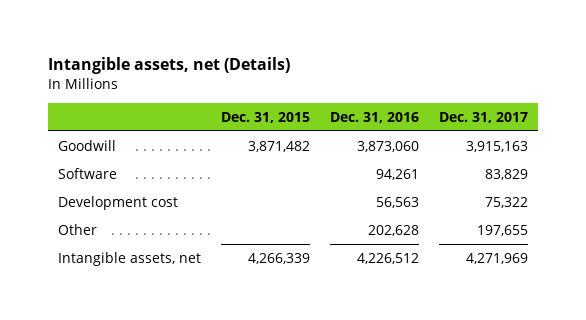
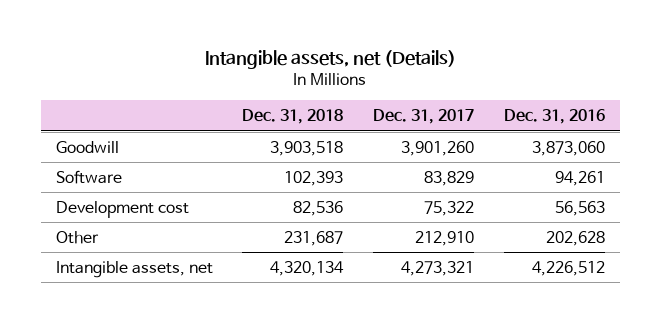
- | Dec. 31, 2015 | Dec. 31, 2016 | Dec. 31, 2017
+ | Dec. 31, 2018 | Dec. 31, 2017 | Dec. 31, 2016
- Goodwill | 3,871,482 | 3,873,060 | 3,915,163
+ Goodwill | 3,903,518 | 3,901,260 | 3,873,060
- Other | | 202,628 | 197,655
- Intangible assets, net | 4,266,339 | 4,226,512 | 4,271,969
+ Other | 231,687 | 212,910 | 202,628
+ Intangible assets, net | 4,320,134 | 4,273,321 | 4,226,512

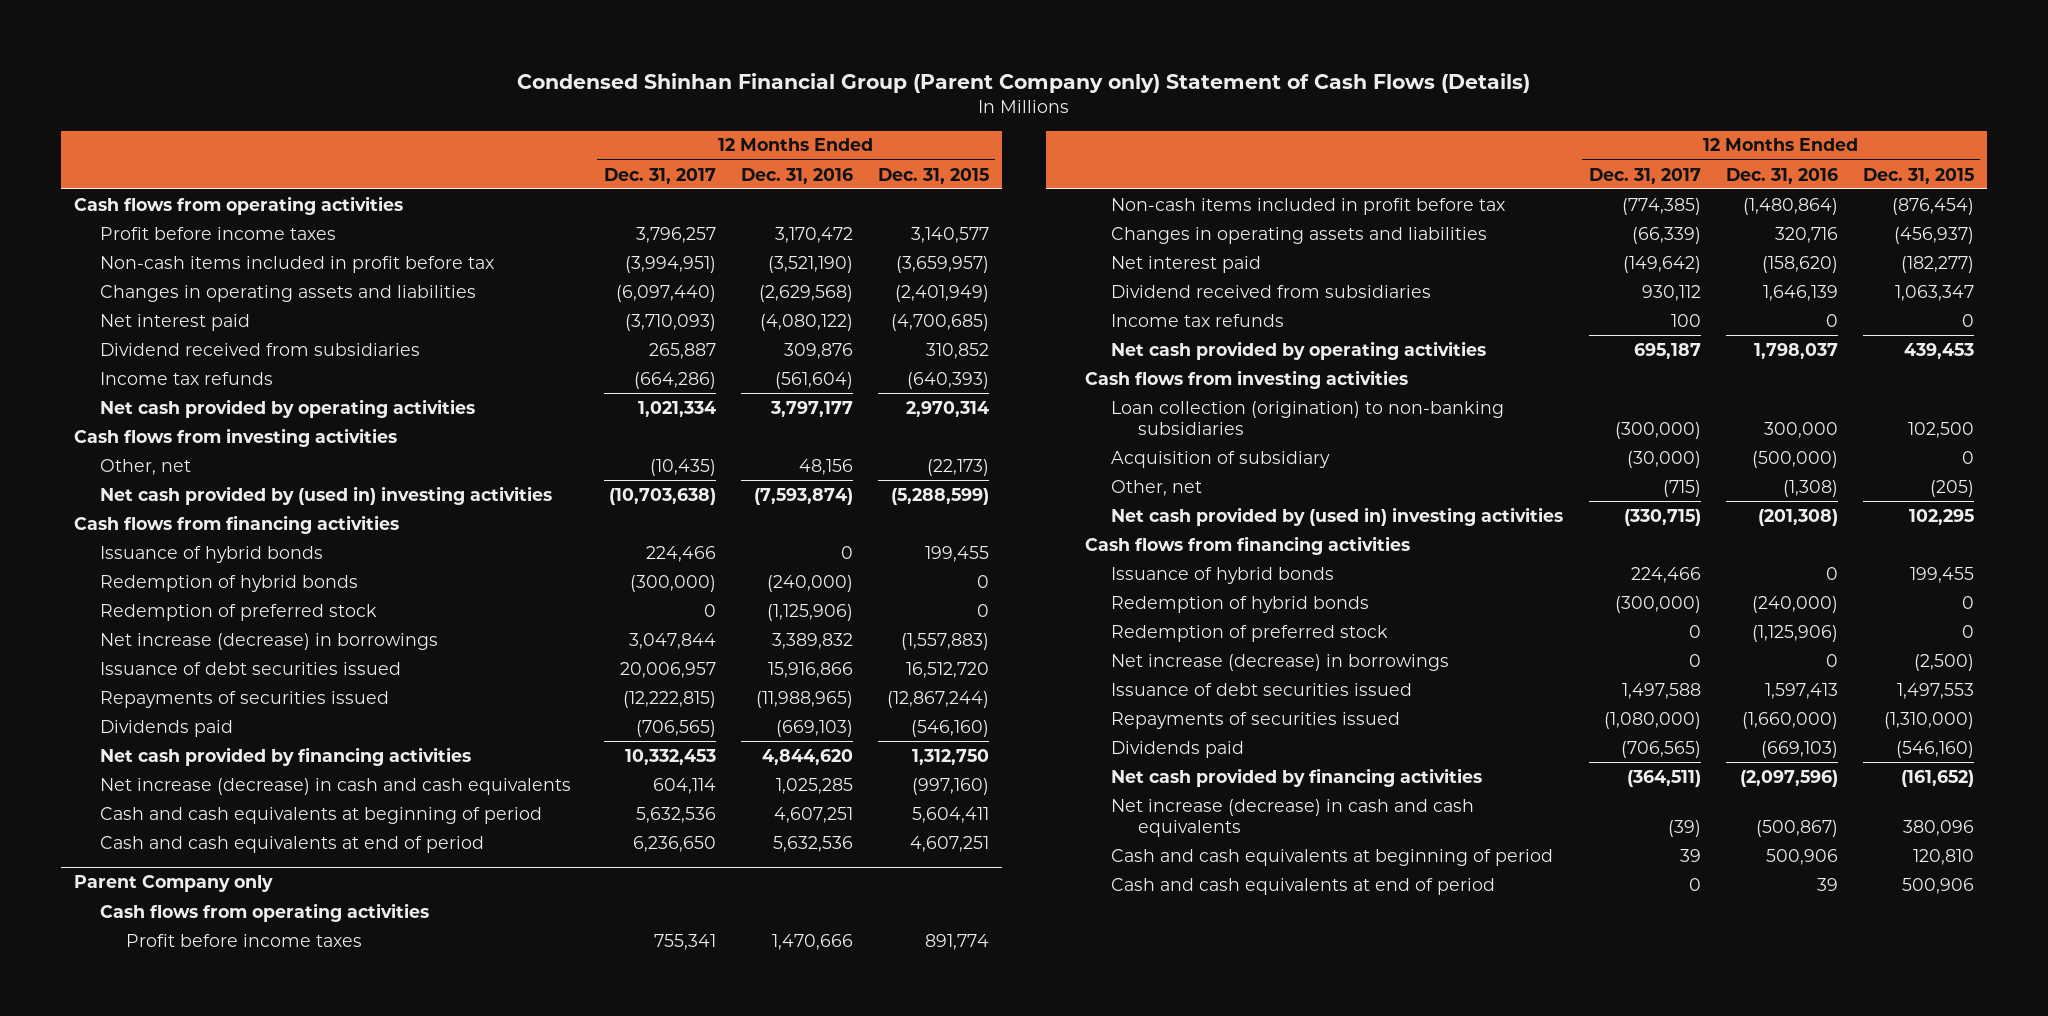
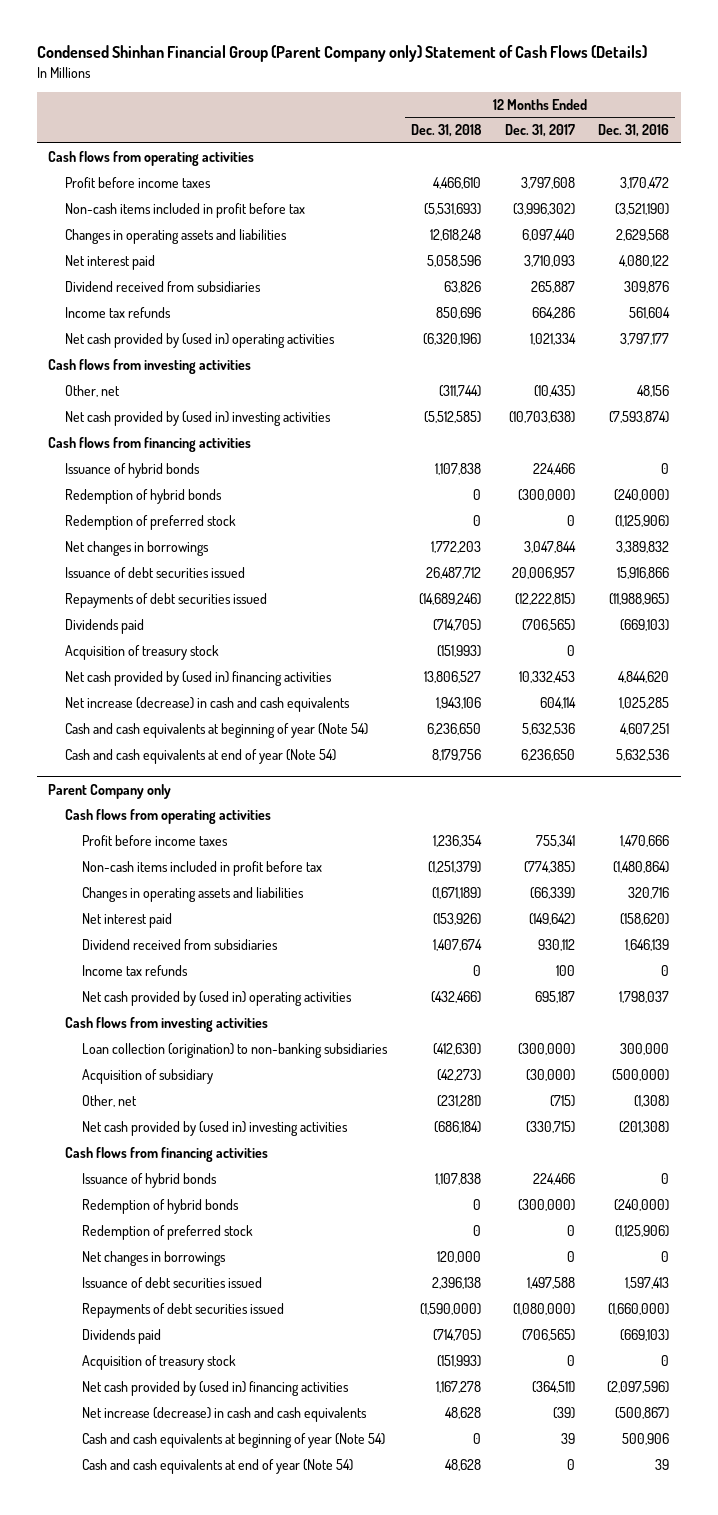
- | 12 Months Ended Dec. 31, 2017 | 12 Months Ended Dec. 31, 2016 | 12 Months Ended Dec. 31, 2015
+ | 12 Months Ended Dec. 31, 2018 | 12 Months Ended Dec. 31, 2017 | 12 Months Ended Dec. 31, 2016
- Profit before income taxes | 3,796,257 | 3,170,472 | 3,140,577
- Non-cash items included in profit before tax | (3,994,951) | (3,521,190) | (3,659,957)
- Changes in operating assets and liabilities | (6,097,440) | (2,629,568) | (2,401,949)
- Net interest paid | (3,710,093) | (4,080,122) | (4,700,685)
+ Profit before income taxes | 4,466,610 | 3,797,608 | 3,170,472
+ Non-cash items included in profit before tax | (5,531,693) | (3,996,302) | (3,521,190)
+ Changes in operating assets and liabilities | 12,618,248 | 6,097,440 | 2,629,568
+ Net interest paid | 5,058,596 | 3,710,093 | 4,080,122
- Income tax refunds | (664,286) | (561,604) | (640,393)
- Net cash provided by operating activities | 1,021,334 | 3,797,177 | 2,970,314
+ Income tax refunds | 850,696 | 664,286 | 561,604
+ Net cash provided by (used in) operating activities | (6,320,196) | 1,021,334 | 3,797,177
- Net increase (decrease) in borrowings | 3,047,844 | 3,389,832 | (1,557,883)
+ Net changes in borrowings | 1,772,203 | 3,047,844 | 3,389,832
- Repayments of securities issued | (12,222,815) | (11,988,965) | (12,867,244)
+ Repayments of debt securities issued | (14,689,246) | (12,222,815) | (11,988,965)
- Net cash provided by financing activities | 10,332,453 | 4,844,620 | 1,312,750
+ Acquisition of treasury stock | (151,993) | 0 |
+ Net cash provided by (used in) financing activities | 13,806,527 | 10,332,453 | 4,844,620
- Cash and cash equivalents at beginning of period | 5,632,536 | 4,607,251 | 5,604,411
- Cash and cash equivalents at end of period | 6,236,650 | 5,632,536 | 4,607,251
+ Cash and cash equivalents at beginning of year (Note 54) | 6,236,650 | 5,632,536 | 4,607,251
+ Cash and cash equivalents at end of year (Note 54) | 8,179,756 | 6,236,650 | 5,632,536
@ Parent Company only
- Net cash provided by operating activities | 695,187 | 1,798,037 | 439,453
+ Net cash provided by (used in) operating activities | (432,466) | 695,187 | 1,798,037
- Net increase (decrease) in borrowings | 0 | 0 | (2,500)
+ Net changes in borrowings | 120,000 | 0 | 0
- Repayments of securities issued | (1,080,000) | (1,660,000) | (1,310,000)
+ Repayments of debt securities issued | (1,590,000) | (1,080,000) | (1,660,000)
- Net cash provided by financing activities | (364,511) | (2,097,596) | (161,652)
+ Acquisition of treasury stock | (151,993) | 0 | 0
+ Net cash provided by (used in) financing activities | 1,167,278 | (364,511) | (2,097,596)
- Cash and cash equivalents at beginning of period | 39 | 500,906 | 120,810
- Cash and cash equivalents at end of period | 0 | 39 | 500,906
+ Cash and cash equivalents at beginning of year (Note 54) | 0 | 39 | 500,906
+ Cash and cash equivalents at end of year (Note 54) | 48,628 | 0 | 39

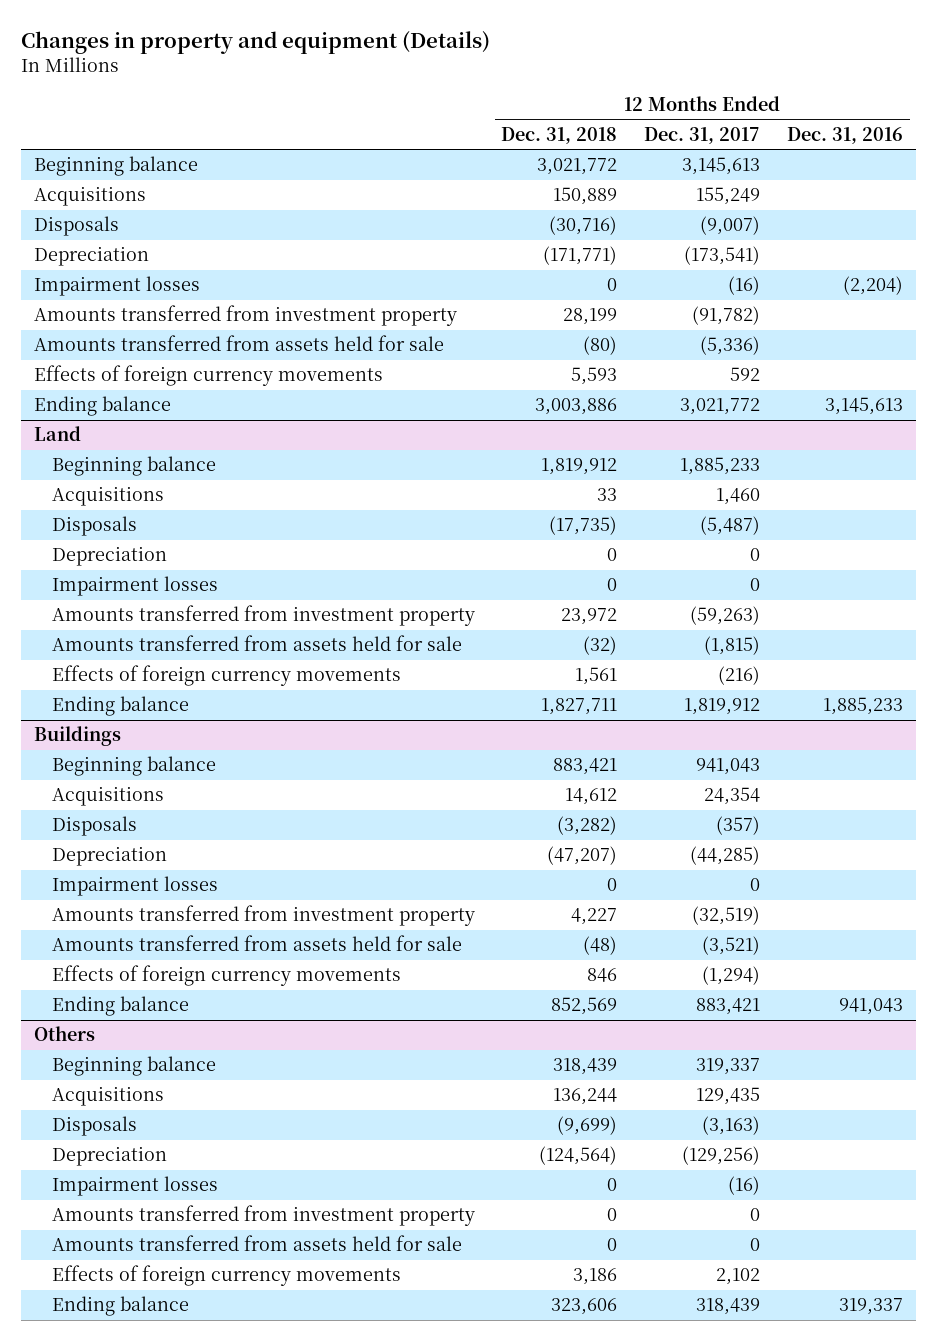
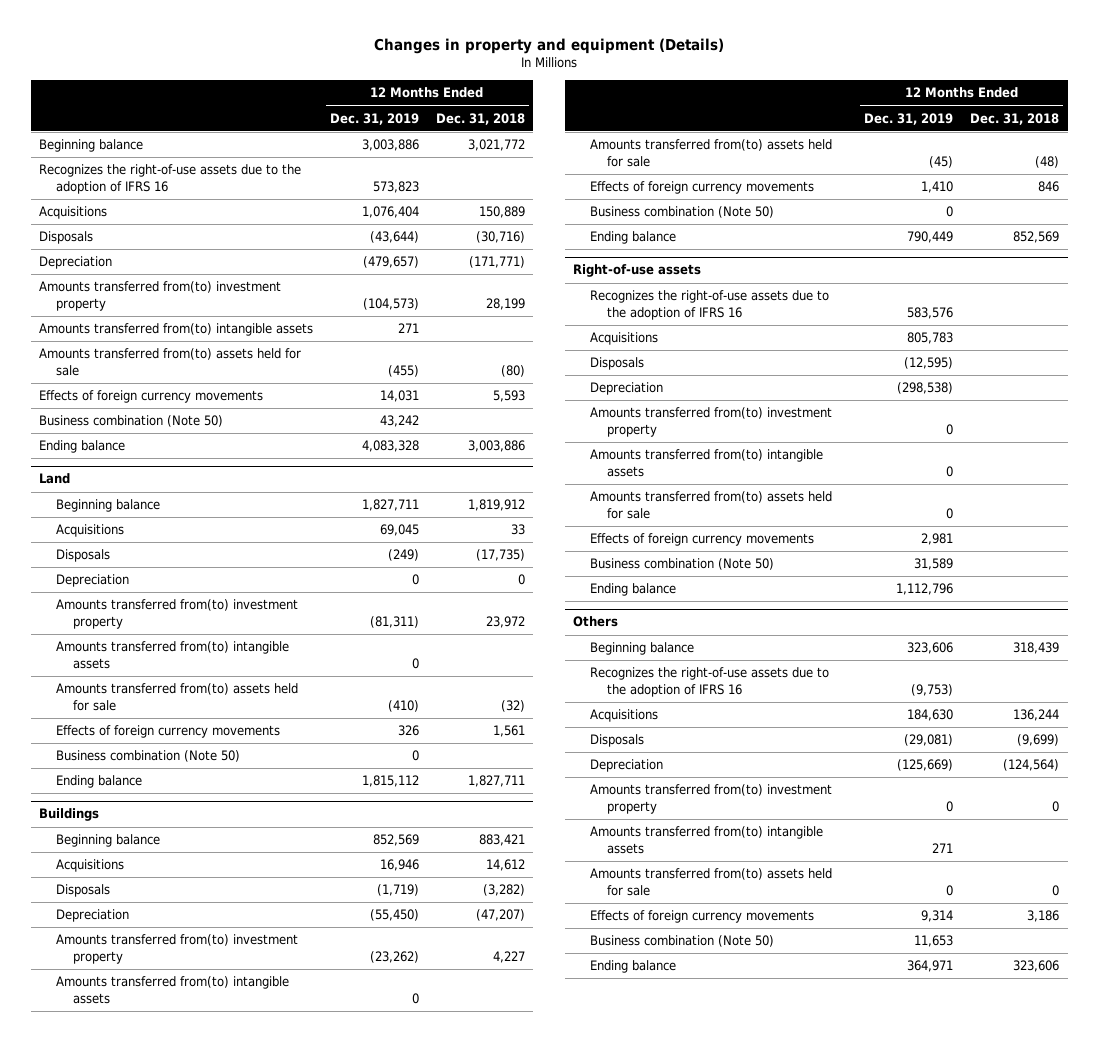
- | 12 Months Ended Dec. 31, 2018 | 12 Months Ended Dec. 31, 2017 | 12 Months Ended Dec. 31, 2016
+ | 12 Months Ended Dec. 31, 2019 | 12 Months Ended Dec. 31, 2018
+ Recognizes the right-of-use assets due to the adoption of IFRS 16 | 573,823 |
- Impairment losses | 0 | (16) | (2,204)
- Amounts transferred from investment property | 28,199 | (91,782) |
- Amounts transferred from assets held for sale | (80) | (5,336) |
+ Amounts transferred from(to) investment property | (104,573) | 28,199
+ Amounts transferred from(to) intangible assets | 271 |
+ Amounts transferred from(to) assets held for sale | (455) | (80)
+ Business combination (Note 50) | 43,242 |
@ Land
- Impairment losses | 0 | 0 |
- Amounts transferred from investment property | 23,972 | (59,263) |
- Amounts transferred from assets held for sale | (32) | (1,815) |
+ Amounts transferred from(to) investment property | (81,311) | 23,972
+ Amounts transferred from(to) intangible assets | 0 |
+ Amounts transferred from(to) assets held for sale | (410) | (32)
+ Business combination (Note 50) | 0 |
@ Buildings
- Impairment losses | 0 | 0 |
- Amounts transferred from investment property | 4,227 | (32,519) |
- Amounts transferred from assets held for sale | (48) | (3,521) |
+ Amounts transferred from(to) investment property | (23,262) | 4,227
+ Amounts transferred from(to) intangible assets | 0 |
+ Amounts transferred from(to) assets held for sale | (45) | (48)
+ Business combination (Note 50) | 0 |
+ Right-of-use assets
+ Recognizes the right-of-use assets due to the adoption of IFRS 16 | 583,576 |
+ Acquisitions | 805,783 |
+ Disposals | (12,595) |
+ Depreciation | (298,538) |
+ Amounts transferred from(to) investment property | 0 |
+ Amounts transferred from(to) intangible assets | 0 |
+ Amounts transferred from(to) assets held for sale | 0 |
+ Effects of foreign currency movements | 2,981 |
+ Business combination (Note 50) | 31,589 |
+ Ending balance | 1,112,796 |
@ Others
+ Recognizes the right-of-use assets due to the adoption of IFRS 16 | (9,753) |
- Impairment losses | 0 | (16) |
- Amounts transferred from investment property | 0 | 0 |
- Amounts transferred from assets held for sale | 0 | 0 |
+ Amounts transferred from(to) investment property | 0 | 0
+ Amounts transferred from(to) intangible assets | 271 |
+ Amounts transferred from(to) assets held for sale | 0 | 0
+ Business combination (Note 50) | 11,653 |

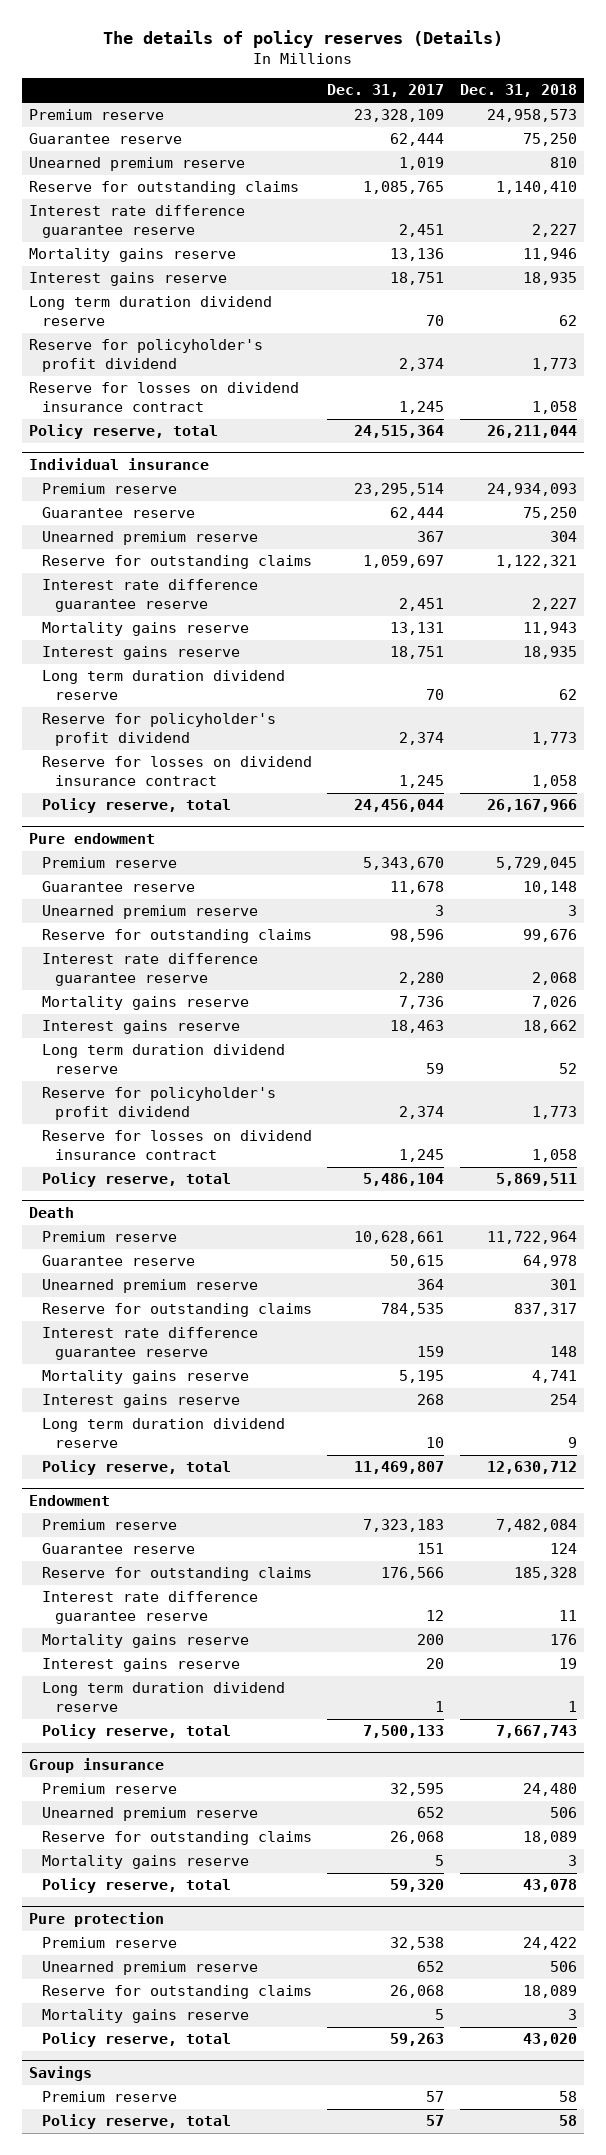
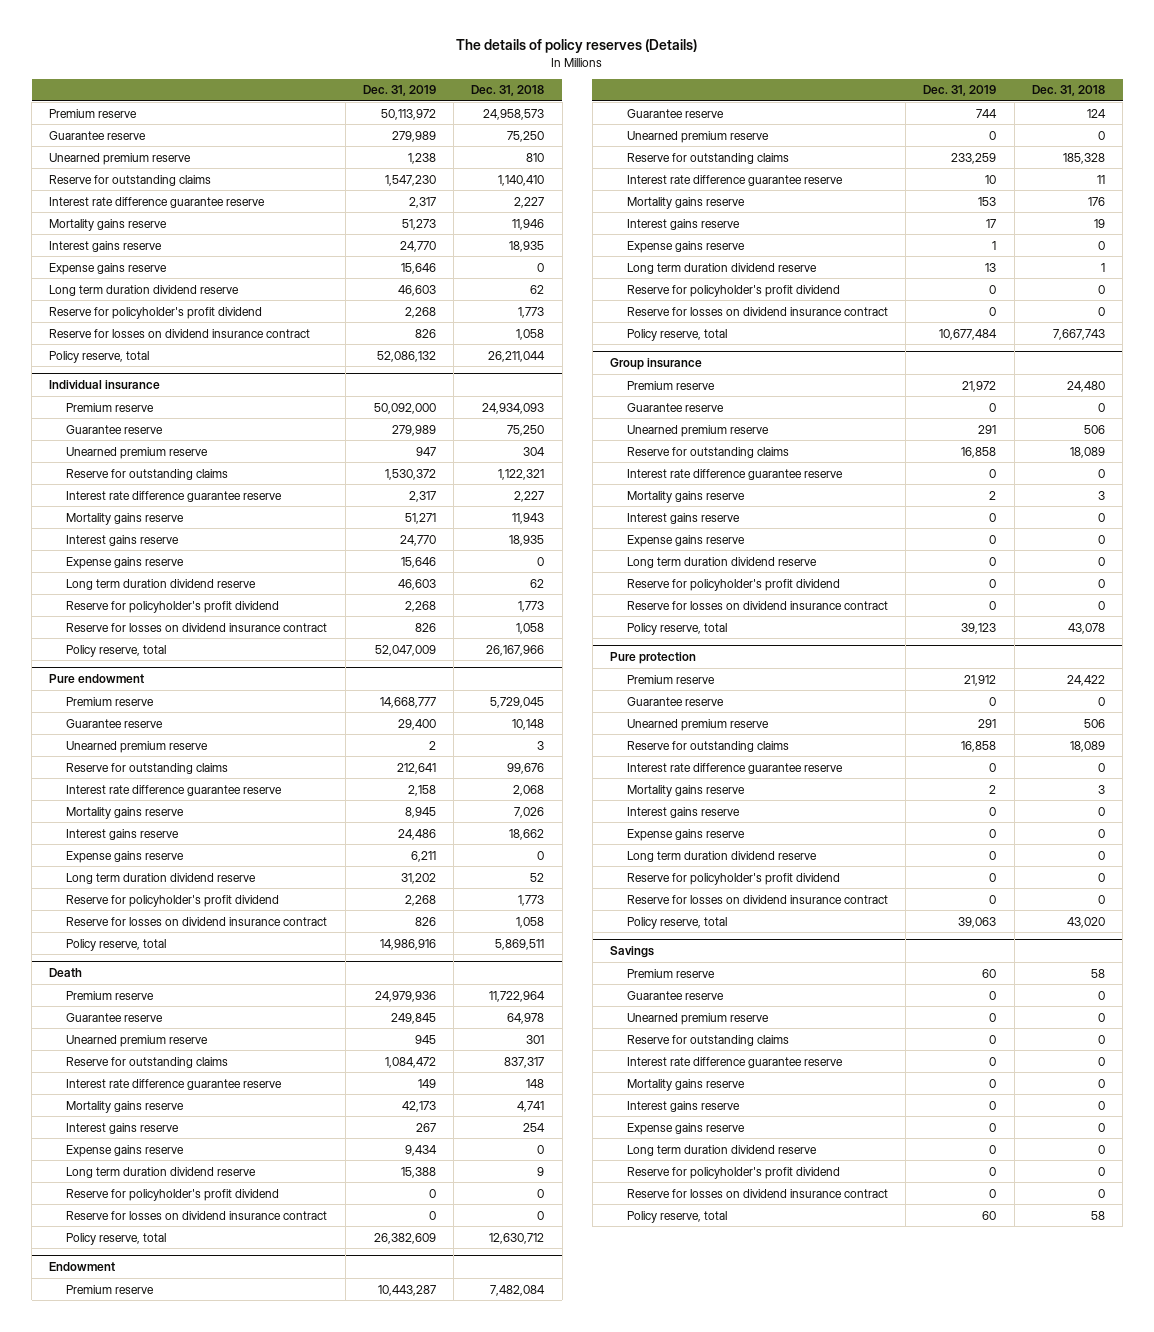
- | Dec. 31, 2017 | Dec. 31, 2018
+ | Dec. 31, 2019 | Dec. 31, 2018
+ Expense gains reserve | 15,646 | 0
@ Individual insurance
+ Expense gains reserve | 15,646 | 0
@ Pure endowment
+ Expense gains reserve | 6,211 | 0
@ Death
+ Expense gains reserve | 9,434 | 0
+ Reserve for policyholder's profit dividend | 0 | 0
+ Reserve for losses on dividend insurance contract | 0 | 0
@ Endowment
+ Unearned premium reserve | 0 | 0
+ Expense gains reserve | 1 | 0
+ Reserve for policyholder's profit dividend | 0 | 0
+ Reserve for losses on dividend insurance contract | 0 | 0
@ Group insurance
+ Guarantee reserve | 0 | 0
+ Interest rate difference guarantee reserve | 0 | 0
+ Interest gains reserve | 0 | 0
+ Expense gains reserve | 0 | 0
+ Long term duration dividend reserve | 0 | 0
+ Reserve for policyholder's profit dividend | 0 | 0
+ Reserve for losses on dividend insurance contract | 0 | 0
@ Pure protection
+ Guarantee reserve | 0 | 0
+ Interest rate difference guarantee reserve | 0 | 0
+ Interest gains reserve | 0 | 0
+ Expense gains reserve | 0 | 0
+ Long term duration dividend reserve | 0 | 0
+ Reserve for policyholder's profit dividend | 0 | 0
+ Reserve for losses on dividend insurance contract | 0 | 0
@ Savings
+ Guarantee reserve | 0 | 0
+ Unearned premium reserve | 0 | 0
+ Reserve for outstanding claims | 0 | 0
+ Interest rate difference guarantee reserve | 0 | 0
+ Mortality gains reserve | 0 | 0
+ Interest gains reserve | 0 | 0
+ Expense gains reserve | 0 | 0
+ Long term duration dividend reserve | 0 | 0
+ Reserve for policyholder's profit dividend | 0 | 0
+ Reserve for losses on dividend insurance contract | 0 | 0

